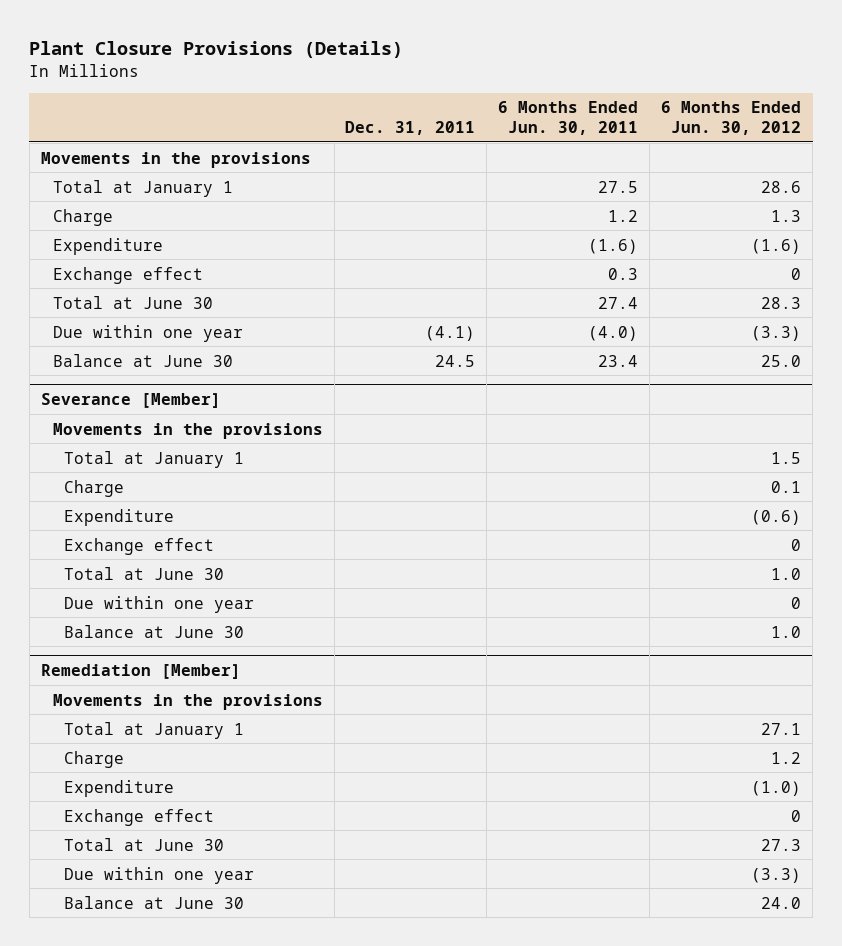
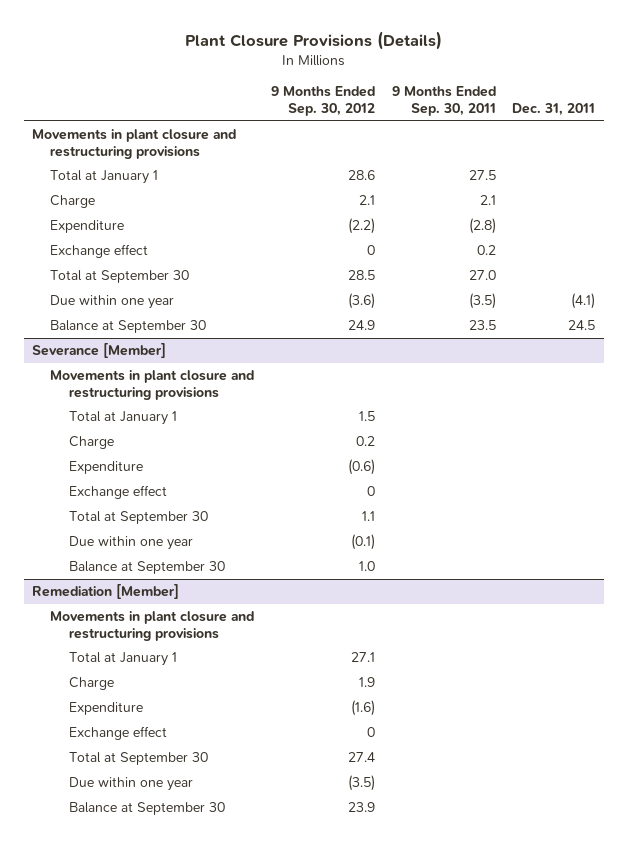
- | Dec. 31, 2011 | 6 Months Ended Jun. 30, 2011 | 6 Months Ended Jun. 30, 2012
+ | 9 Months Ended Sep. 30, 2012 | 9 Months Ended Sep. 30, 2011 | Dec. 31, 2011
- Movements in the provisions
+ Movements in plant closure and restructuring provisions
- Total at June 30 | | 27.4 | 28.3
+ Total at September 30 | 28.5 | 27.0 |
- Balance at June 30 | 24.5 | 23.4 | 25.0
+ Balance at September 30 | 24.9 | 23.5 | 24.5
@ Severance [Member]
- Movements in the provisions
+ Movements in plant closure and restructuring provisions
- Total at June 30 | | | 1.0
+ Total at September 30 | 1.1 | |
- Balance at June 30 | | | 1.0
+ Balance at September 30 | 1.0 | |
@ Remediation [Member]
- Movements in the provisions
+ Movements in plant closure and restructuring provisions
- Total at June 30 | | | 27.3
+ Total at September 30 | 27.4 | |
- Balance at June 30 | | | 24.0
+ Balance at September 30 | 23.9 | |

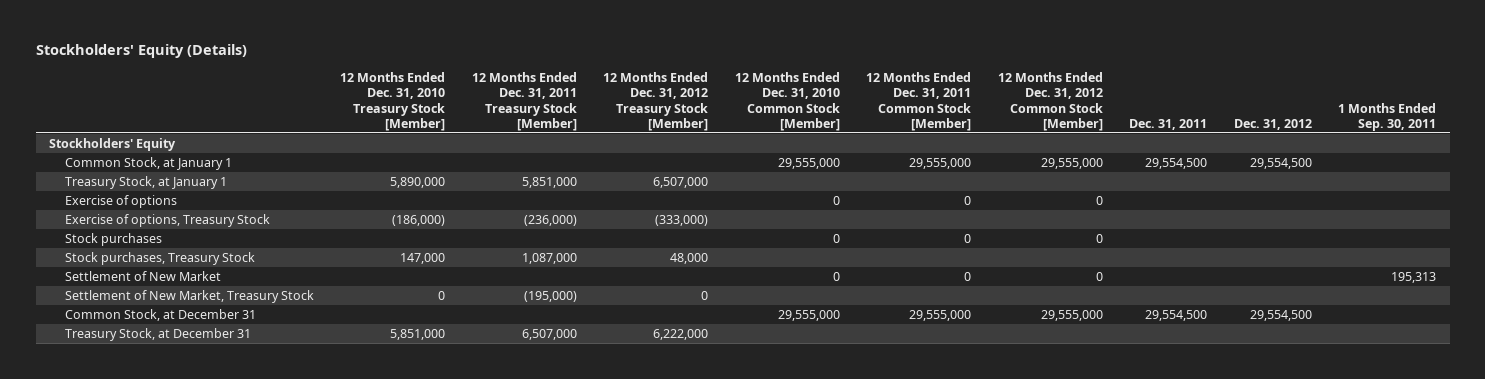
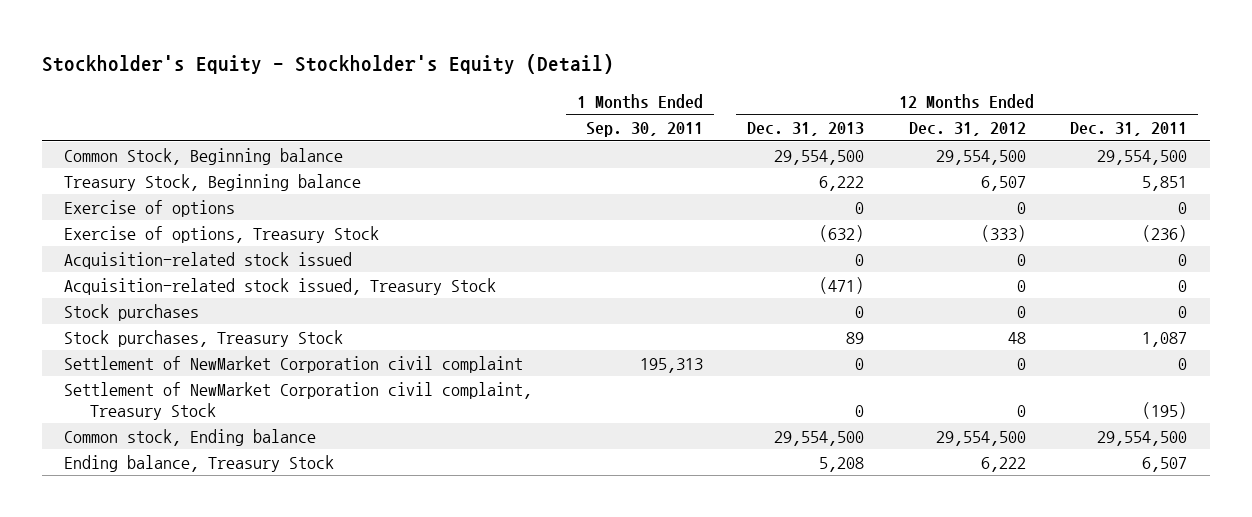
- Stockholders' Equity (Details)
+ Stockholder's Equity - Stockholder's Equity (Detail)
- | 12 Months Ended Dec. 31, 2010 Treasury Stock [Member] | 12 Months Ended Dec. 31, 2011 Treasury Stock [Member] | 12 Months Ended Dec. 31, 2012 Treasury Stock [Member] | 12 Months Ended Dec. 31, 2010 Common Stock [Member] | 12 Months Ended Dec. 31, 2011 Common Stock [Member] | 12 Months Ended Dec. 31, 2012 Common Stock [Member] | Dec. 31, 2011 | Dec. 31, 2012 | 1 Months Ended Sep. 30, 2011
+ | 1 Months Ended Sep. 30, 2011 | 12 Months Ended Dec. 31, 2013 | 12 Months Ended Dec. 31, 2012 | 12 Months Ended Dec. 31, 2011
- Stockholders' Equity
- Common Stock, at January 1 | | | | 29,555,000 | 29,555,000 | 29,555,000 | 29,554,500 | 29,554,500 |
- Treasury Stock, at January 1 | 5,890,000 | 5,851,000 | 6,507,000 | | | | | |
+ Common Stock, Beginning balance | | 29,554,500 | 29,554,500 | 29,554,500
+ Treasury Stock, Beginning balance | | 6,222 | 6,507 | 5,851
+ Acquisition-related stock issued | | 0 | 0 | 0
+ Acquisition-related stock issued, Treasury Stock | | (471) | 0 | 0
- Settlement of New Market | | | | 0 | 0 | 0 | | | 195,313
- Settlement of New Market, Treasury Stock | 0 | (195,000) | 0 | | | | | |
- Common Stock, at December 31 | | | | 29,555,000 | 29,555,000 | 29,555,000 | 29,554,500 | 29,554,500 |
- Treasury Stock, at December 31 | 5,851,000 | 6,507,000 | 6,222,000 | | | | | |
+ Settlement of NewMarket Corporation civil complaint | 195,313 | 0 | 0 | 0
+ Settlement of NewMarket Corporation civil complaint, Treasury Stock | | 0 | 0 | (195)
+ Common stock, Ending balance | | 29,554,500 | 29,554,500 | 29,554,500
+ Ending balance, Treasury Stock | | 5,208 | 6,222 | 6,507

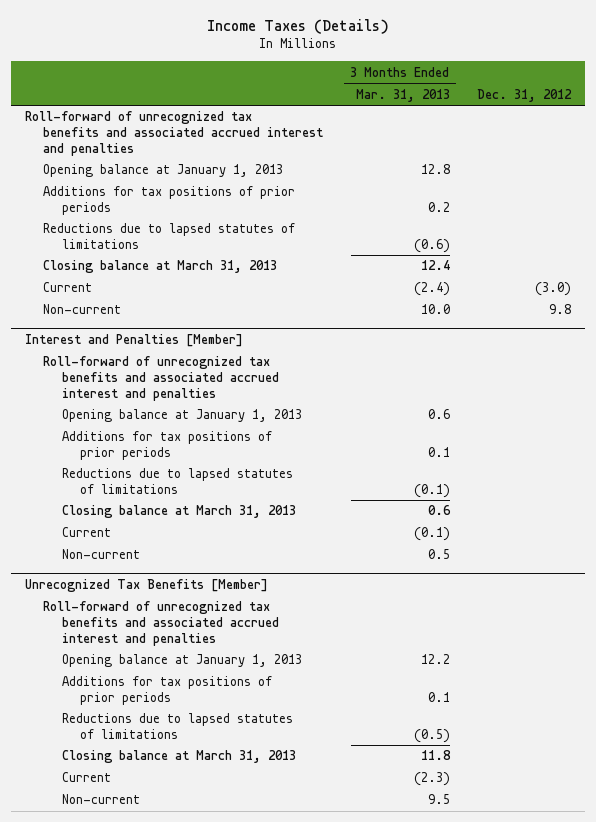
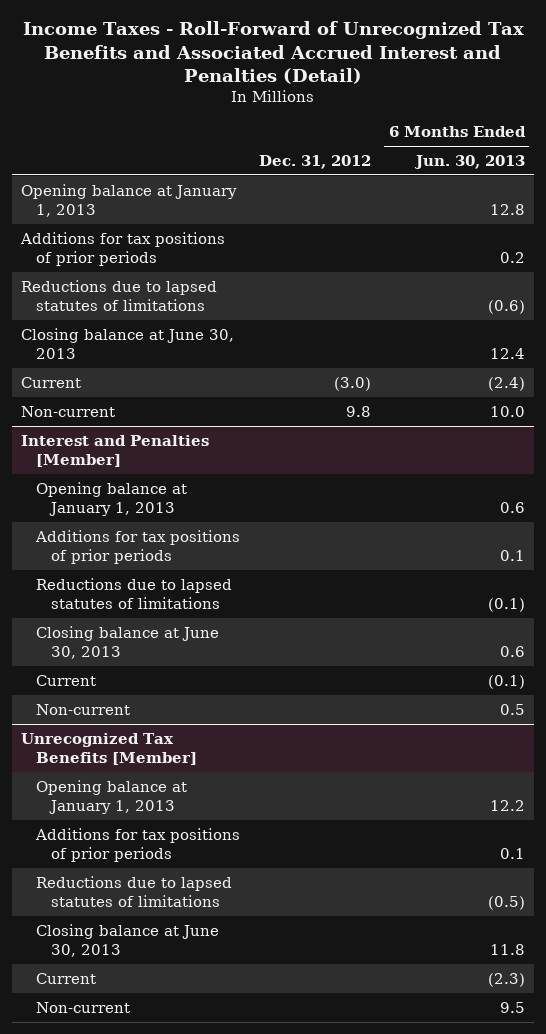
- Income Taxes (Details)
+ Income Taxes - Roll-Forward of Unrecognized Tax Benefits and Associated Accrued Interest and Penalties (Detail)
- | 3 Months Ended Mar. 31, 2013 | Dec. 31, 2012
+ | Dec. 31, 2012 | 6 Months Ended Jun. 30, 2013
- Roll-forward of unrecognized tax benefits and associated accrued interest and penalties
- Closing balance at March 31, 2013 | 12.4 |
+ Closing balance at June 30, 2013 | | 12.4
@ Interest and Penalties [Member]
- Roll-forward of unrecognized tax benefits and associated accrued interest and penalties
- Closing balance at March 31, 2013 | 0.6 |
+ Closing balance at June 30, 2013 | | 0.6
@ Unrecognized Tax Benefits [Member]
- Roll-forward of unrecognized tax benefits and associated accrued interest and penalties
- Closing balance at March 31, 2013 | 11.8 |
+ Closing balance at June 30, 2013 | | 11.8

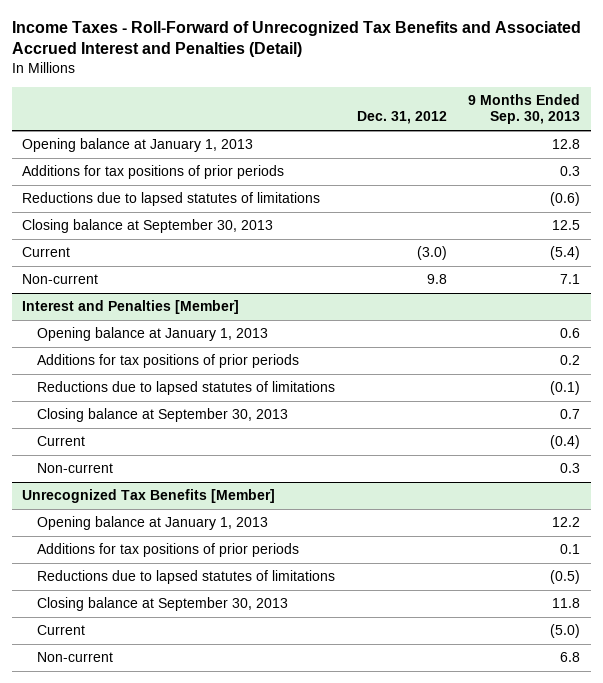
- | Dec. 31, 2012 | 6 Months Ended Jun. 30, 2013
+ | Dec. 31, 2012 | 9 Months Ended Sep. 30, 2013
- Closing balance at June 30, 2013 | | 12.4
+ Closing balance at September 30, 2013 | | 12.5
@ Interest and Penalties [Member]
- Closing balance at June 30, 2013 | | 0.6
+ Closing balance at September 30, 2013 | | 0.7
@ Unrecognized Tax Benefits [Member]
- Closing balance at June 30, 2013 | | 11.8
+ Closing balance at September 30, 2013 | | 11.8

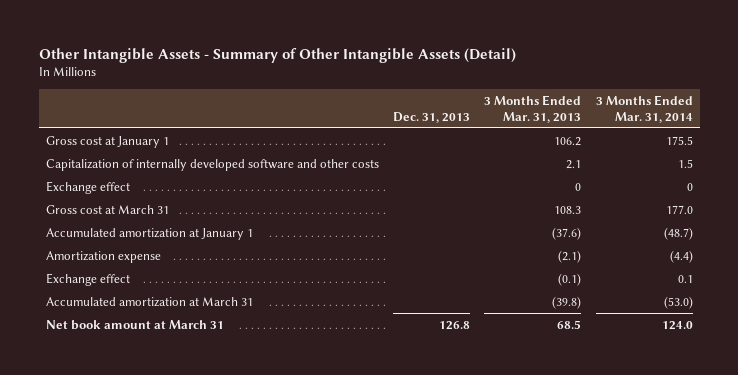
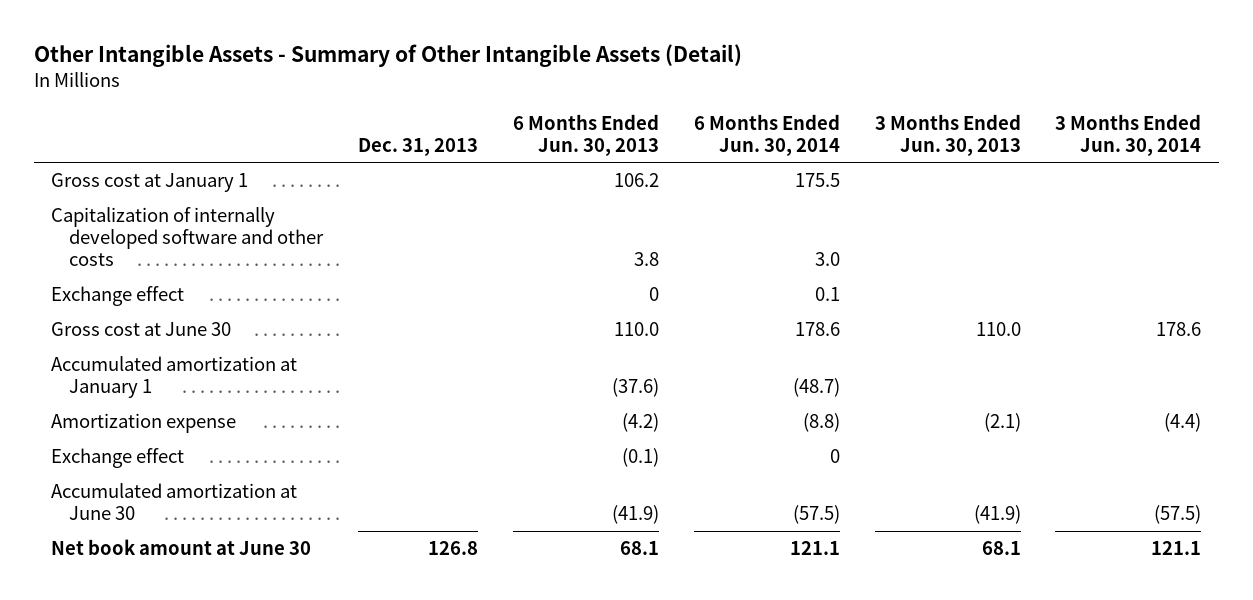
- | Dec. 31, 2013 | 3 Months Ended Mar. 31, 2013 | 3 Months Ended Mar. 31, 2014
+ | Dec. 31, 2013 | 6 Months Ended Jun. 30, 2013 | 6 Months Ended Jun. 30, 2014 | 3 Months Ended Jun. 30, 2013 | 3 Months Ended Jun. 30, 2014
- Gross cost at March 31 | | 108.3 | 177.0
+ Gross cost at June 30 | | 110.0 | 178.6 | 110.0 | 178.6
- Accumulated amortization at March 31 | | (39.8) | (53.0)
- Net book amount at March 31 | 126.8 | 68.5 | 124.0
+ Accumulated amortization at June 30 | | (41.9) | (57.5) | (41.9) | (57.5)
+ Net book amount at June 30 | 126.8 | 68.1 | 121.1 | 68.1 | 121.1

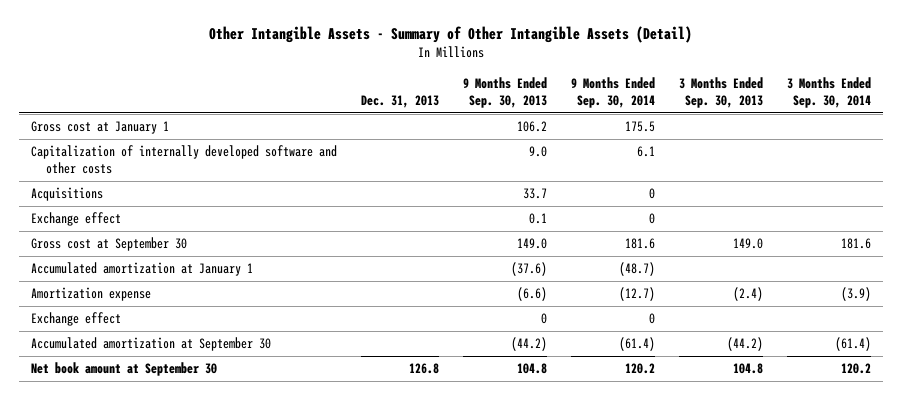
- | Dec. 31, 2013 | 6 Months Ended Jun. 30, 2013 | 6 Months Ended Jun. 30, 2014 | 3 Months Ended Jun. 30, 2013 | 3 Months Ended Jun. 30, 2014
+ | Dec. 31, 2013 | 9 Months Ended Sep. 30, 2013 | 9 Months Ended Sep. 30, 2014 | 3 Months Ended Sep. 30, 2013 | 3 Months Ended Sep. 30, 2014
+ Acquisitions | | 33.7 | 0 | |
- Gross cost at June 30 | | 110.0 | 178.6 | 110.0 | 178.6
+ Gross cost at September 30 | | 149.0 | 181.6 | 149.0 | 181.6
- Accumulated amortization at June 30 | | (41.9) | (57.5) | (41.9) | (57.5)
- Net book amount at June 30 | 126.8 | 68.1 | 121.1 | 68.1 | 121.1
+ Accumulated amortization at September 30 | | (44.2) | (61.4) | (44.2) | (61.4)
+ Net book amount at September 30 | 126.8 | 104.8 | 120.2 | 104.8 | 120.2

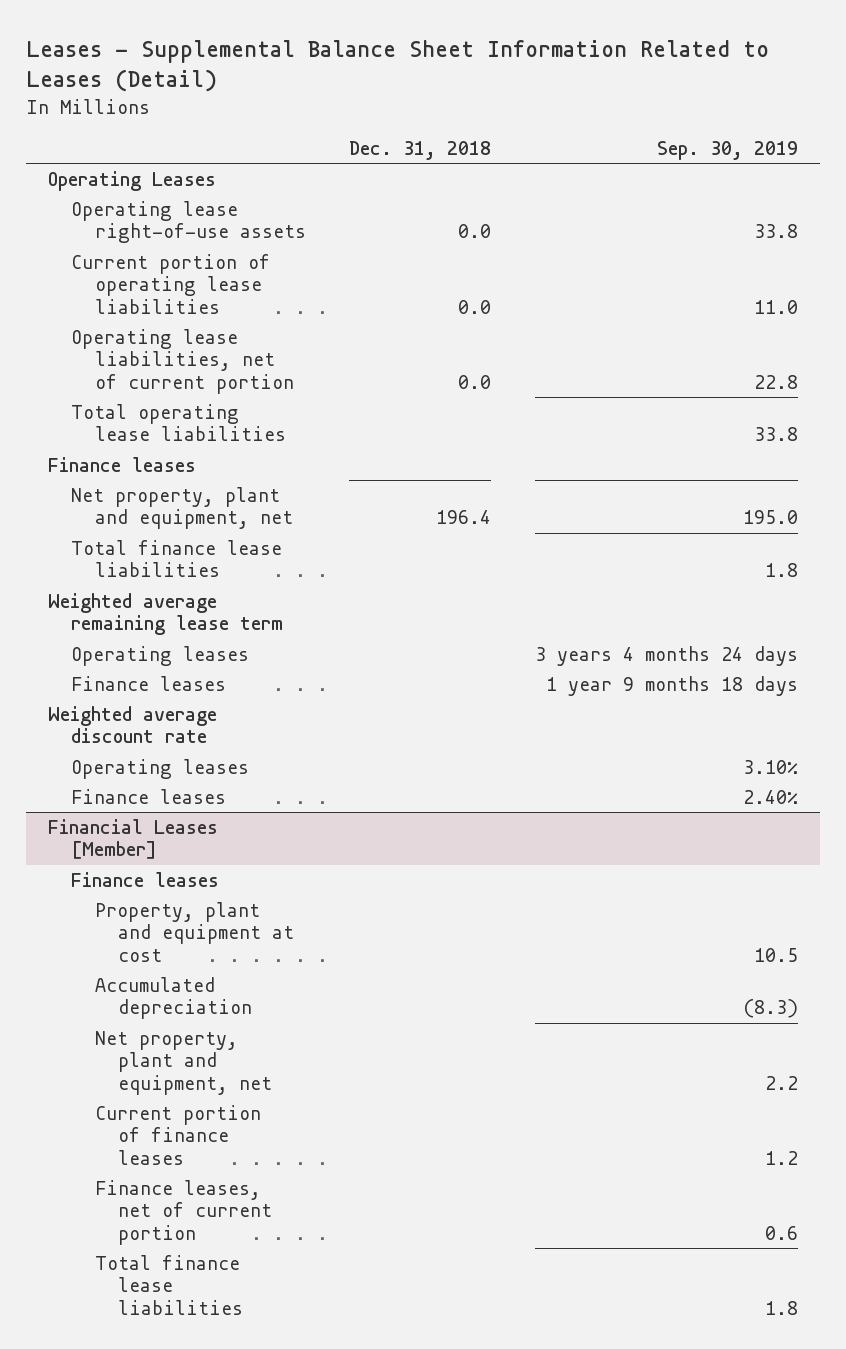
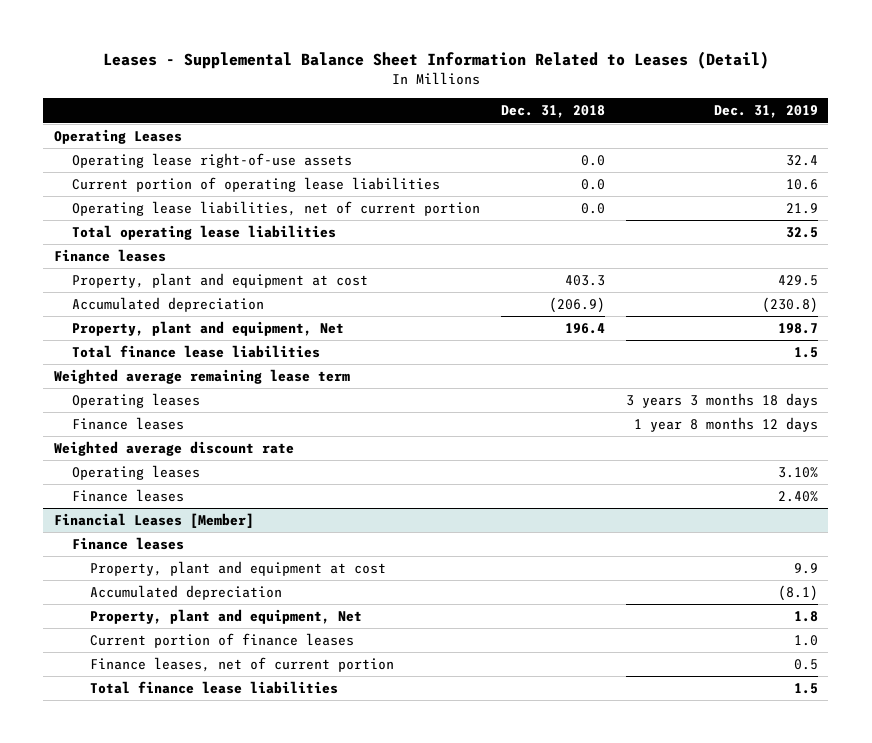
- | Dec. 31, 2018 | Sep. 30, 2019
+ | Dec. 31, 2018 | Dec. 31, 2019
- Net property, plant and equipment, net | 196.4 | 195.0
+ Property, plant and equipment at cost | 403.3 | 429.5
+ Accumulated depreciation | (206.9) | (230.8)
+ Property, plant and equipment, Net | 196.4 | 198.7
@ Financial Leases [Member]
- Net property, plant and equipment, net | | 2.2
+ Property, plant and equipment, Net | | 1.8

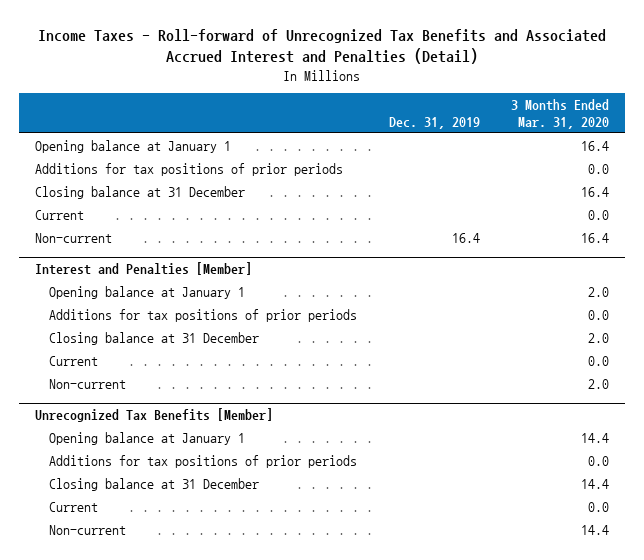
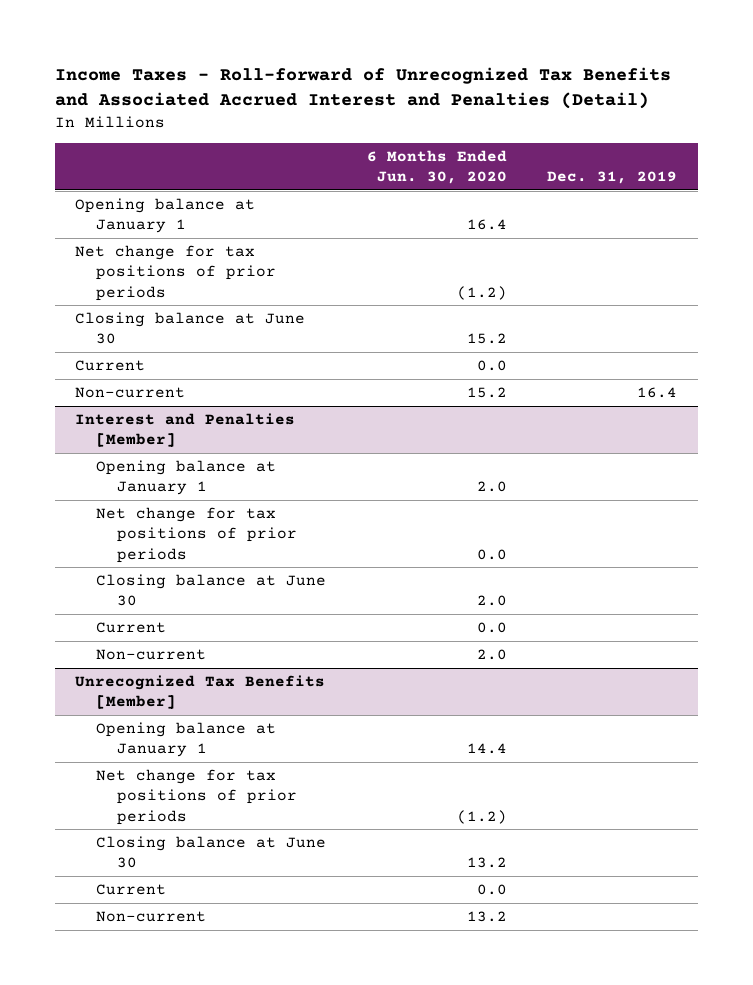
- | Dec. 31, 2019 | 3 Months Ended Mar. 31, 2020
+ | 6 Months Ended Jun. 30, 2020 | Dec. 31, 2019
- Additions for tax positions of prior periods | | 0.0
- Closing balance at 31 December | | 16.4
+ Net change for tax positions of prior periods | (1.2) |
+ Closing balance at June 30 | 15.2 |
@ Interest and Penalties [Member]
- Additions for tax positions of prior periods | | 0.0
- Closing balance at 31 December | | 2.0
+ Net change for tax positions of prior periods | 0.0 |
+ Closing balance at June 30 | 2.0 |
@ Unrecognized Tax Benefits [Member]
- Additions for tax positions of prior periods | | 0.0
- Closing balance at 31 December | | 14.4
+ Net change for tax positions of prior periods | (1.2) |
+ Closing balance at June 30 | 13.2 |

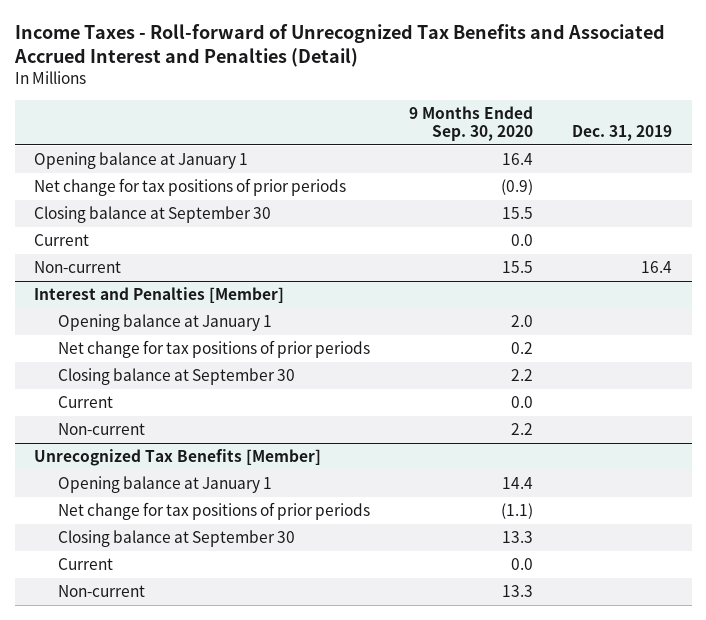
- | 6 Months Ended Jun. 30, 2020 | Dec. 31, 2019
+ | 9 Months Ended Sep. 30, 2020 | Dec. 31, 2019
- Closing balance at June 30 | 15.2 |
+ Closing balance at September 30 | 15.5 |
@ Interest and Penalties [Member]
- Closing balance at June 30 | 2.0 |
+ Closing balance at September 30 | 2.2 |
@ Unrecognized Tax Benefits [Member]
- Closing balance at June 30 | 13.2 |
+ Closing balance at September 30 | 13.3 |

